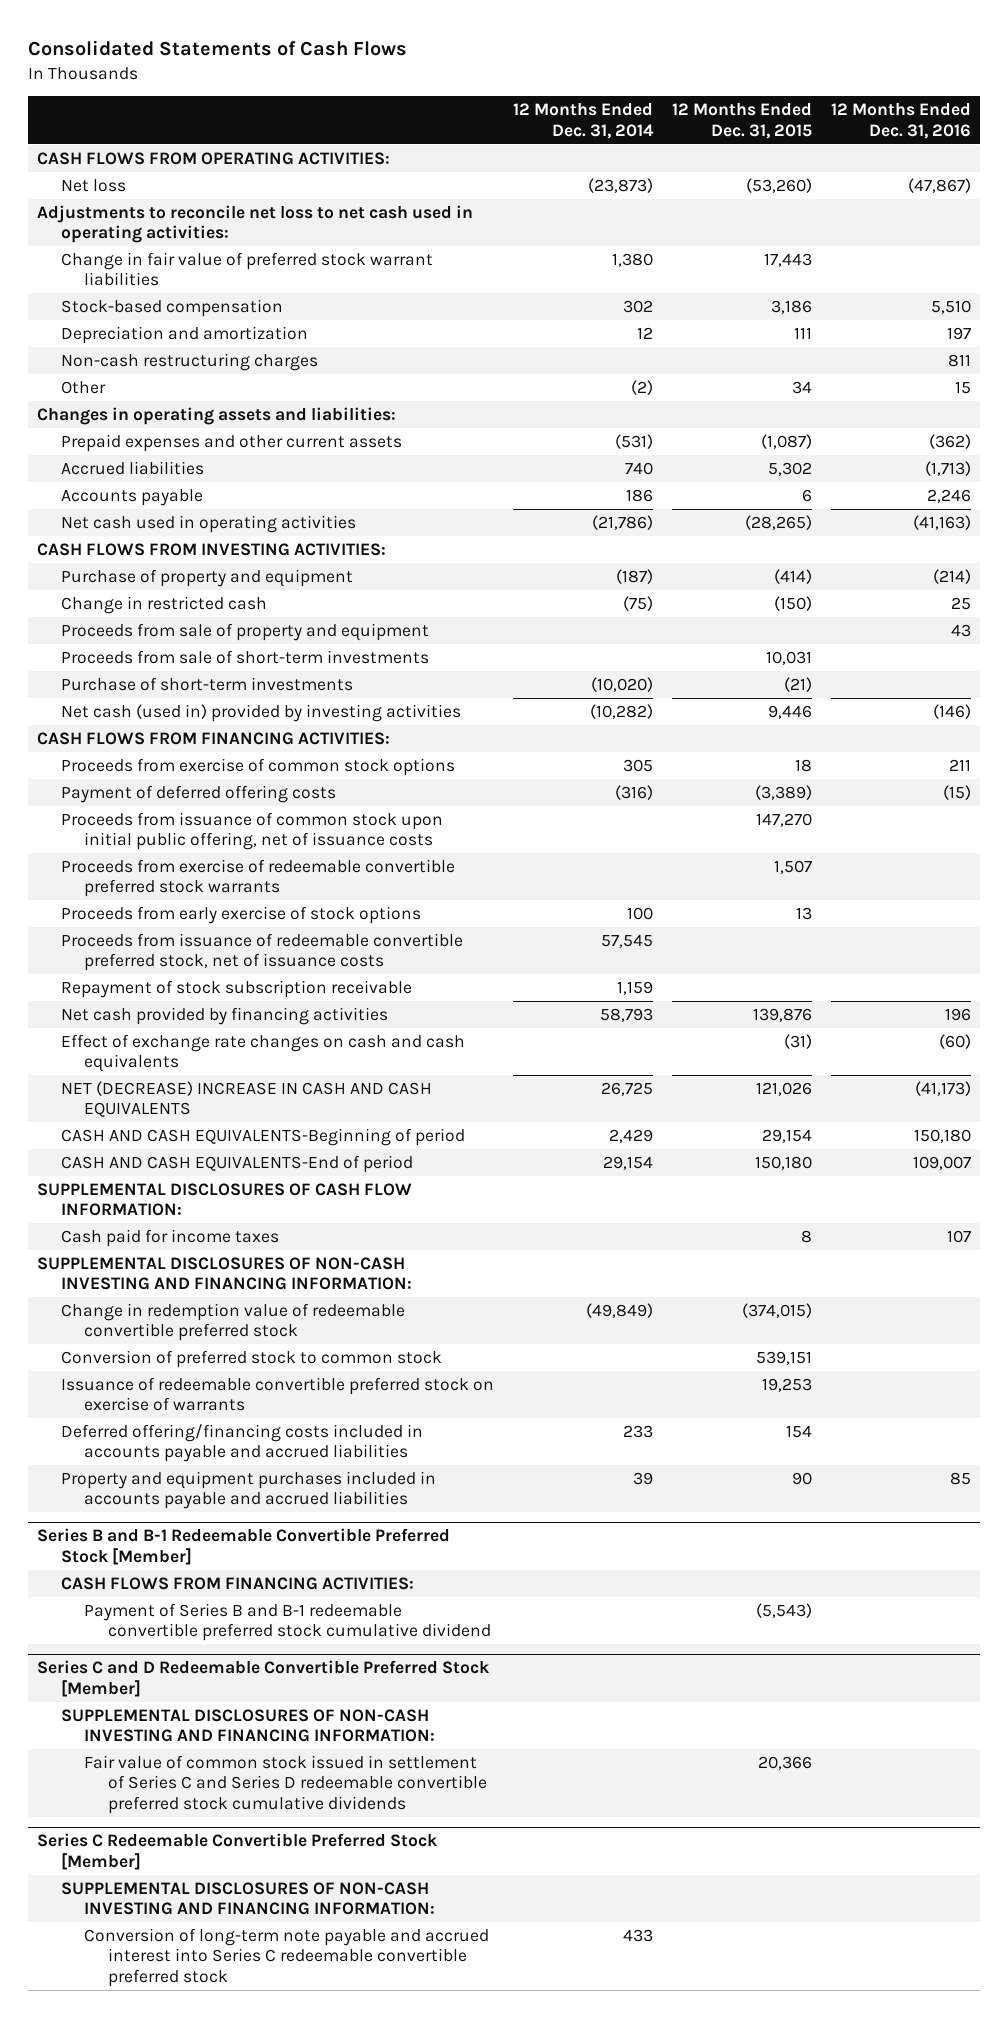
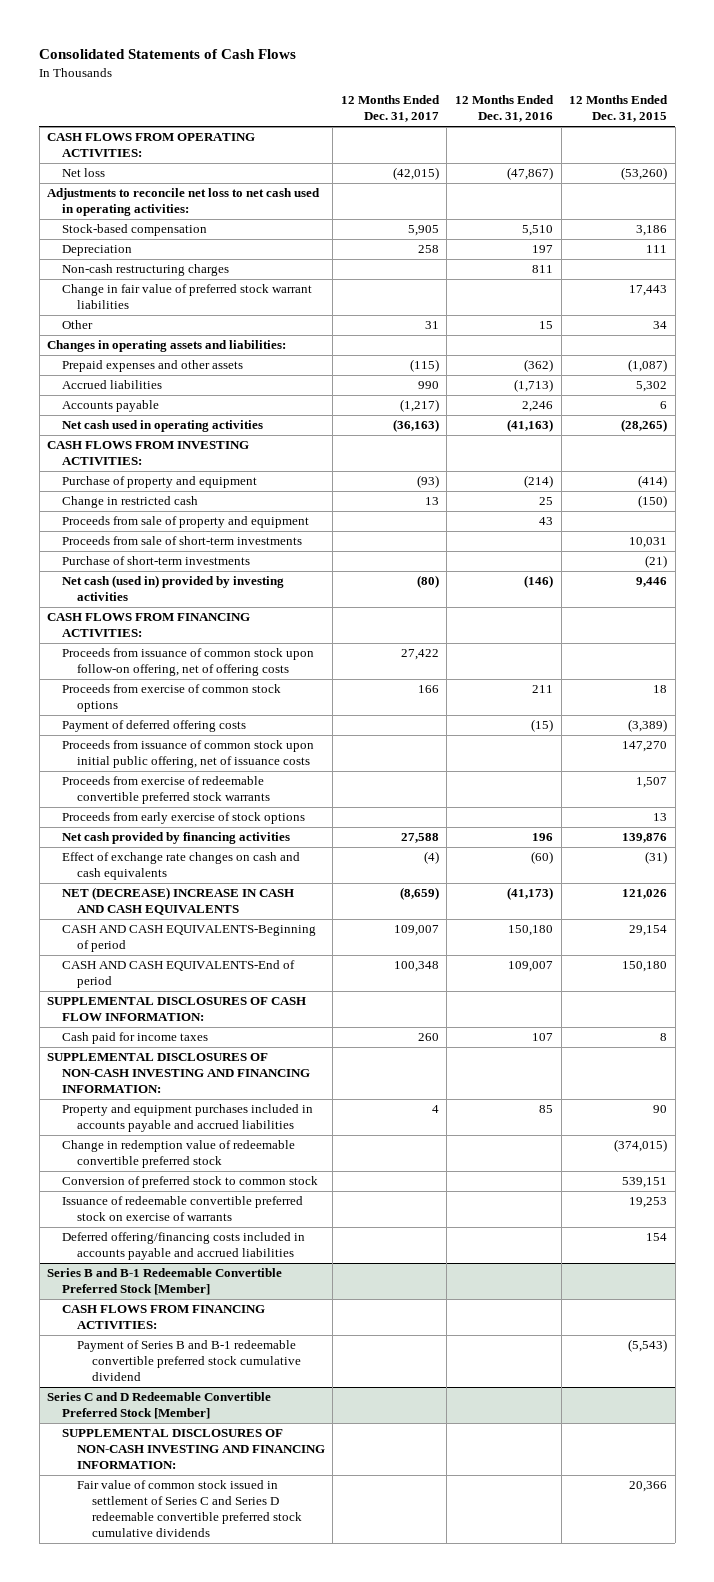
- | 12 Months Ended Dec. 31, 2014 | 12 Months Ended Dec. 31, 2015 | 12 Months Ended Dec. 31, 2016
+ | 12 Months Ended Dec. 31, 2017 | 12 Months Ended Dec. 31, 2016 | 12 Months Ended Dec. 31, 2015
- Depreciation and amortization | 12 | 111 | 197
+ Depreciation | 258 | 197 | 111
moved down: Change in fair value of preferred stock warrant liabilities | | | 17,443
- Prepaid expenses and other current assets | (531) | (1,087) | (362)
+ Prepaid expenses and other assets | (115) | (362) | (1,087)
+ Proceeds from issuance of common stock upon follow-on offering, net of offering costs | 27,422 | |
- Proceeds from issuance of redeemable convertible preferred stock, net of issuance costs | 57,545 | |
- Repayment of stock subscription receivable | 1,159 | |
moved up: Property and equipment purchases included in accounts payable and accrued liabilities | 4 | 85 | 90
- Series C Redeemable Convertible Preferred Stock [Member]
- SUPPLEMENTAL DISCLOSURES OF NON-CASH INVESTING AND FINANCING INFORMATION:
- Conversion of long-term note payable and accrued interest into Series C redeemable convertible preferred stock | 433 | |

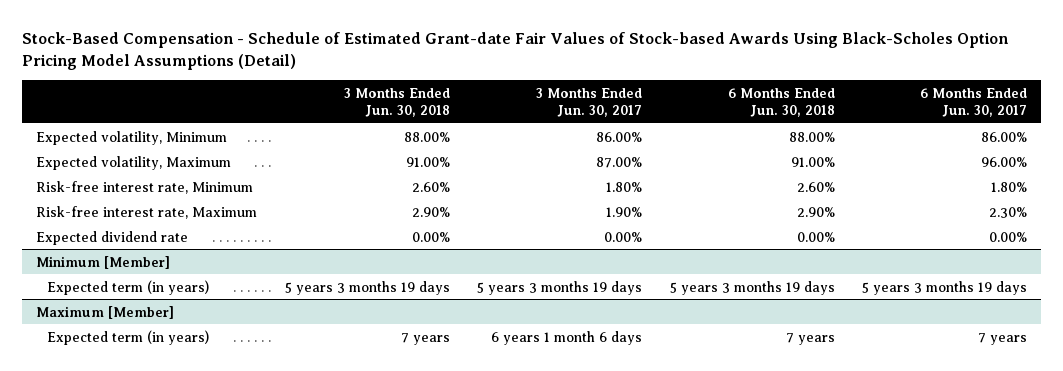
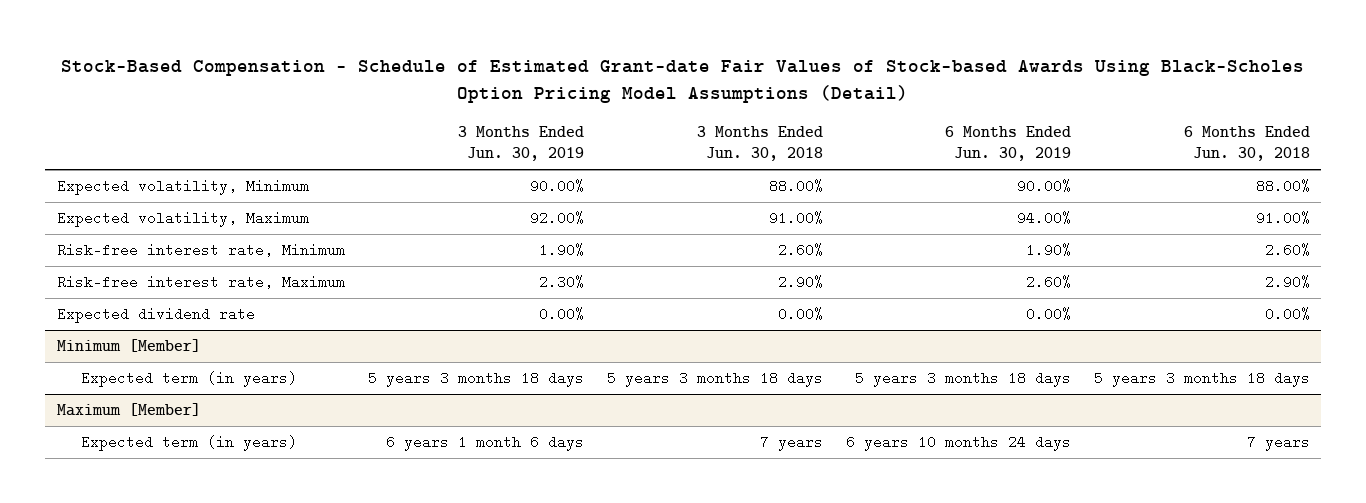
- | 3 Months Ended Jun. 30, 2018 | 3 Months Ended Jun. 30, 2017 | 6 Months Ended Jun. 30, 2018 | 6 Months Ended Jun. 30, 2017
+ | 3 Months Ended Jun. 30, 2019 | 3 Months Ended Jun. 30, 2018 | 6 Months Ended Jun. 30, 2019 | 6 Months Ended Jun. 30, 2018
@ Minimum [Member]
- Expected term (in years) | 5 years 3 months 19 days | 5 years 3 months 19 days | 5 years 3 months 19 days | 5 years 3 months 19 days
+ Expected term (in years) | 5 years 3 months 18 days | 5 years 3 months 18 days | 5 years 3 months 18 days | 5 years 3 months 18 days

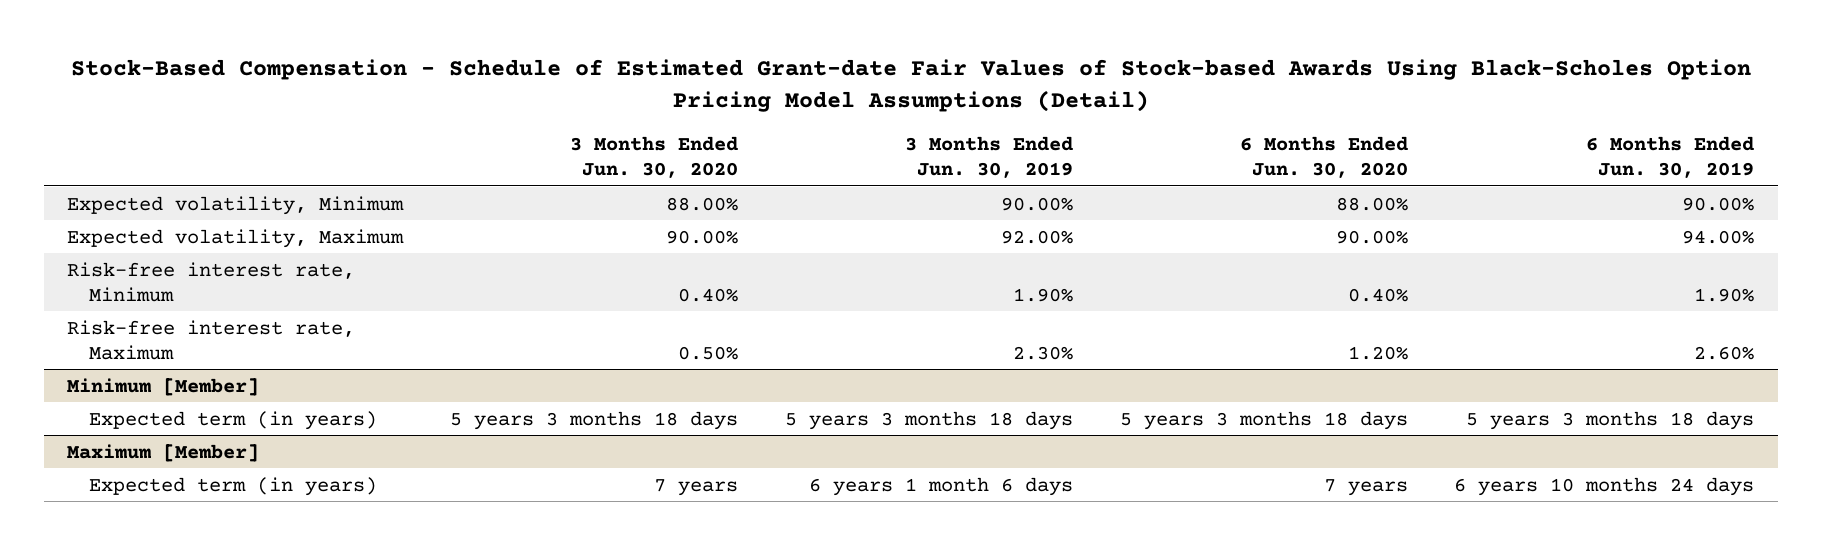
- | 3 Months Ended Jun. 30, 2019 | 3 Months Ended Jun. 30, 2018 | 6 Months Ended Jun. 30, 2019 | 6 Months Ended Jun. 30, 2018
+ | 3 Months Ended Jun. 30, 2020 | 3 Months Ended Jun. 30, 2019 | 6 Months Ended Jun. 30, 2020 | 6 Months Ended Jun. 30, 2019
- Expected dividend rate | 0.00% | 0.00% | 0.00% | 0.00%

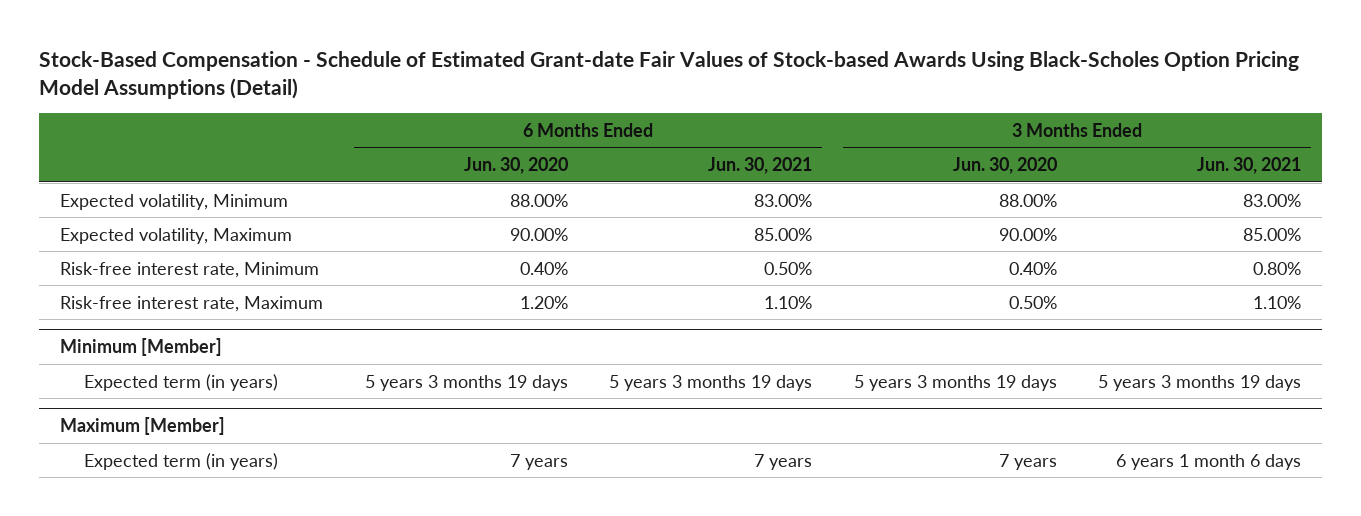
- | 3 Months Ended Jun. 30, 2020 | 3 Months Ended Jun. 30, 2019 | 6 Months Ended Jun. 30, 2020 | 6 Months Ended Jun. 30, 2019
+ | 6 Months Ended Jun. 30, 2020 | 6 Months Ended Jun. 30, 2021 | 3 Months Ended Jun. 30, 2020 | 3 Months Ended Jun. 30, 2021
@ Minimum [Member]
- Expected term (in years) | 5 years 3 months 18 days | 5 years 3 months 18 days | 5 years 3 months 18 days | 5 years 3 months 18 days
+ Expected term (in years) | 5 years 3 months 19 days | 5 years 3 months 19 days | 5 years 3 months 19 days | 5 years 3 months 19 days

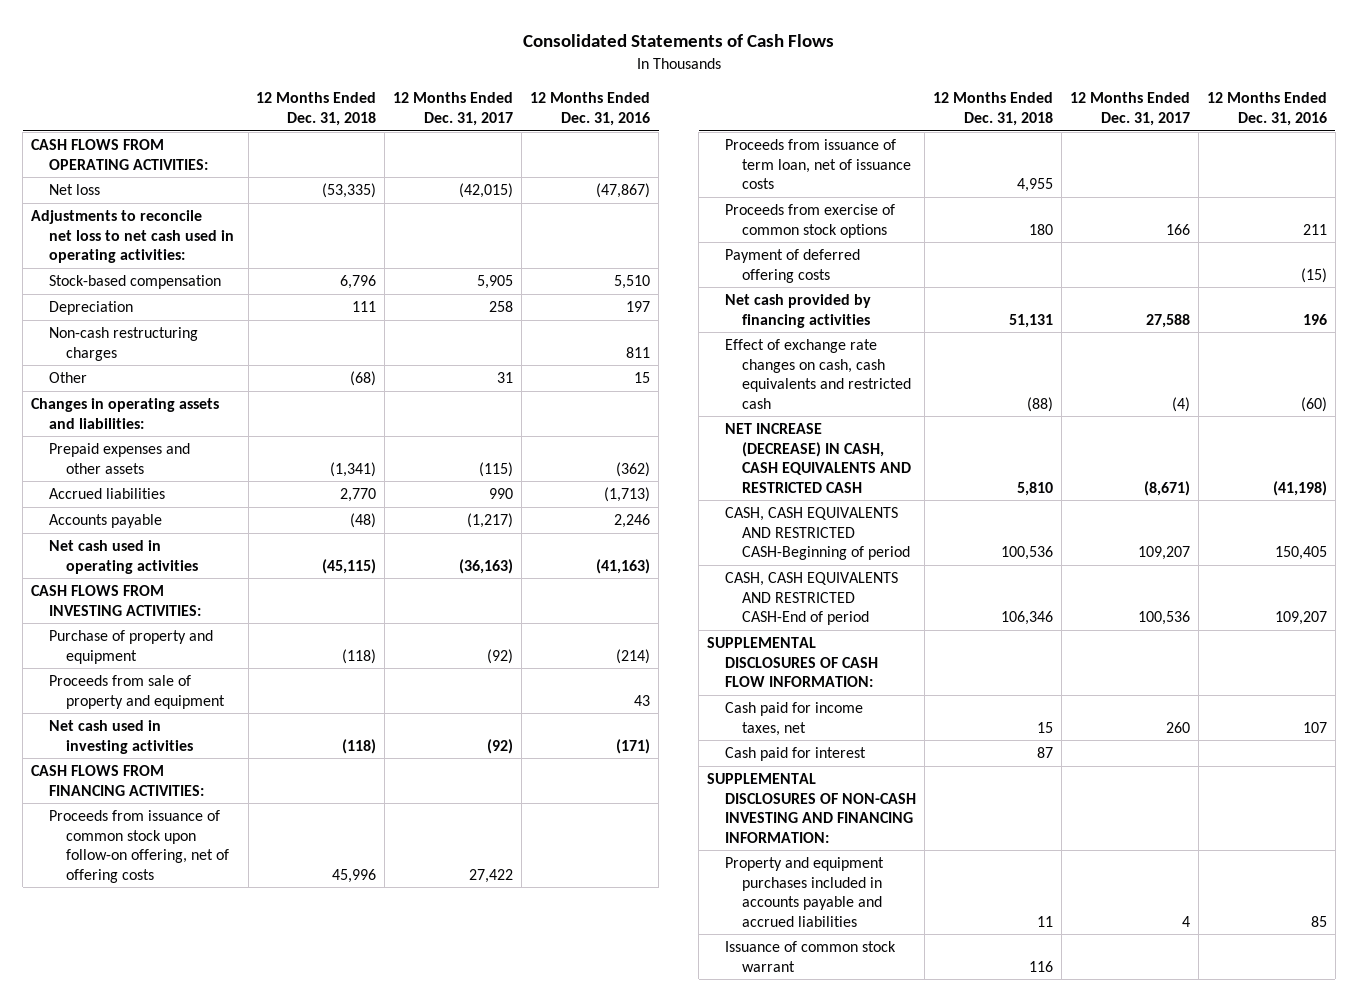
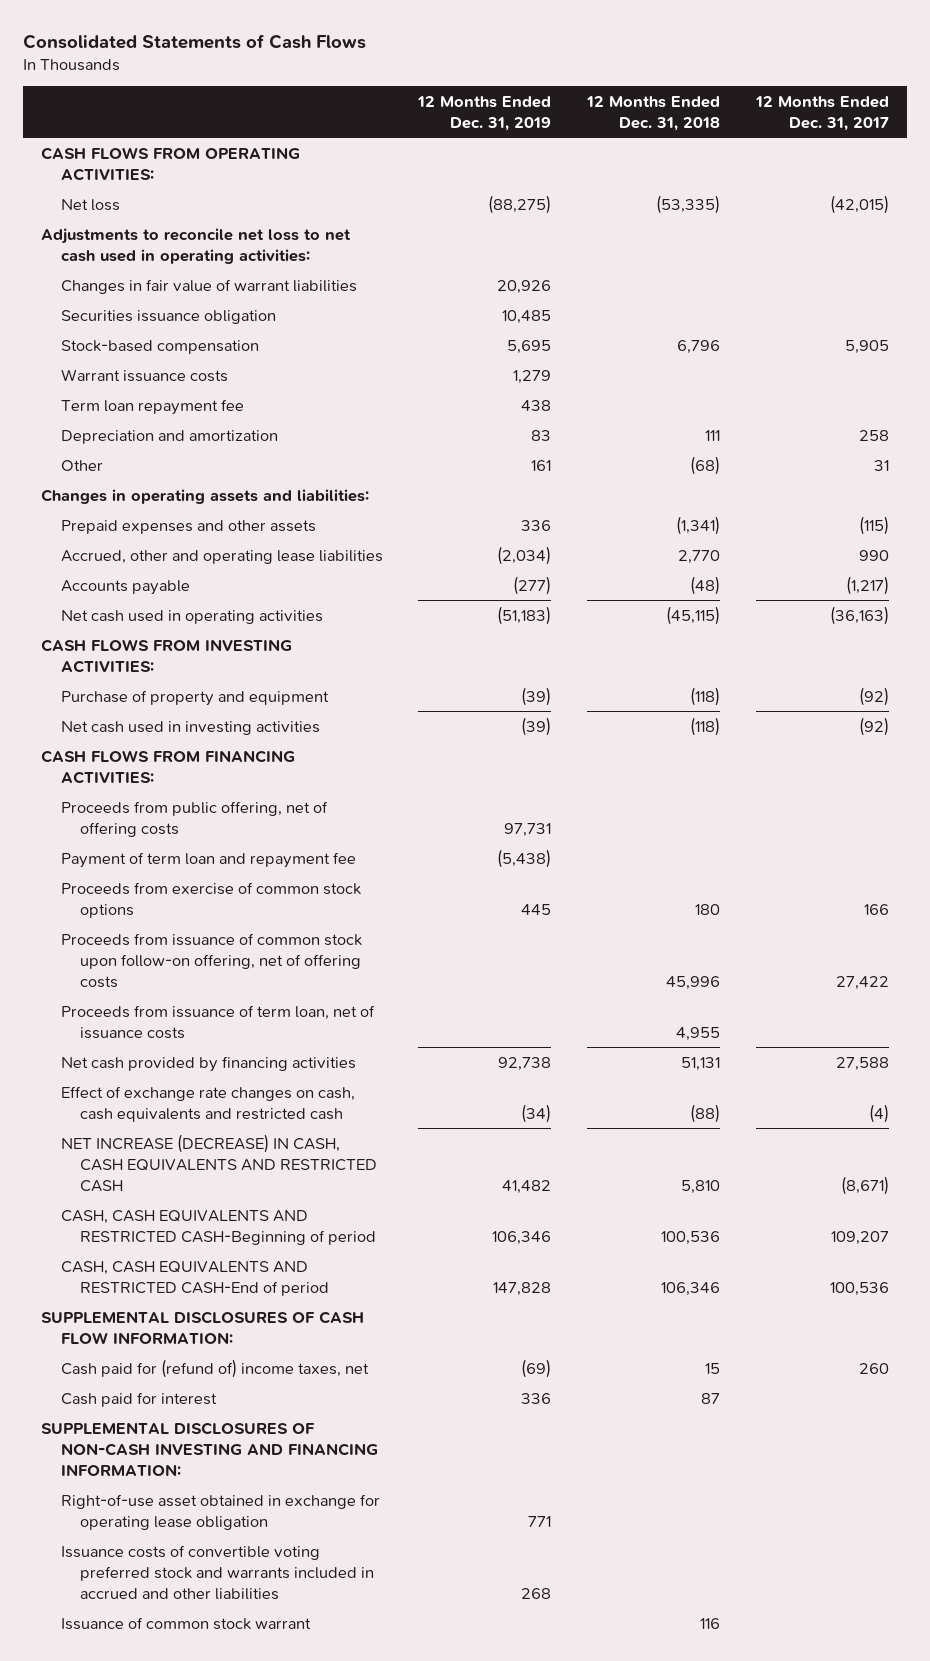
- | 12 Months Ended Dec. 31, 2018 | 12 Months Ended Dec. 31, 2017 | 12 Months Ended Dec. 31, 2016
+ | 12 Months Ended Dec. 31, 2019 | 12 Months Ended Dec. 31, 2018 | 12 Months Ended Dec. 31, 2017
+ Changes in fair value of warrant liabilities | 20,926 | |
+ Securities issuance obligation | 10,485 | |
- Depreciation | 111 | 258 | 197
- Non-cash restructuring charges | | | 811
+ Warrant issuance costs | 1,279 | |
+ Term loan repayment fee | 438 | |
+ Depreciation and amortization | 83 | 111 | 258
- Accrued liabilities | 2,770 | 990 | (1,713)
+ Accrued, other and operating lease liabilities | (2,034) | 2,770 | 990
- Proceeds from sale of property and equipment | | | 43
+ Proceeds from public offering, net of offering costs | 97,731 | |
+ Payment of term loan and repayment fee | (5,438) | |
moved up: Proceeds from exercise of common stock options | 445 | 180 | 166
- Payment of deferred offering costs | | | (15)
- Cash paid for income taxes, net | 15 | 260 | 107
+ Cash paid for (refund of) income taxes, net | (69) | 15 | 260
- Property and equipment purchases included in accounts payable and accrued liabilities | 11 | 4 | 85
+ Right-of-use asset obtained in exchange for operating lease obligation | 771 | |
+ Issuance costs of convertible voting preferred stock and warrants included in accrued and other liabilities | 268 | |

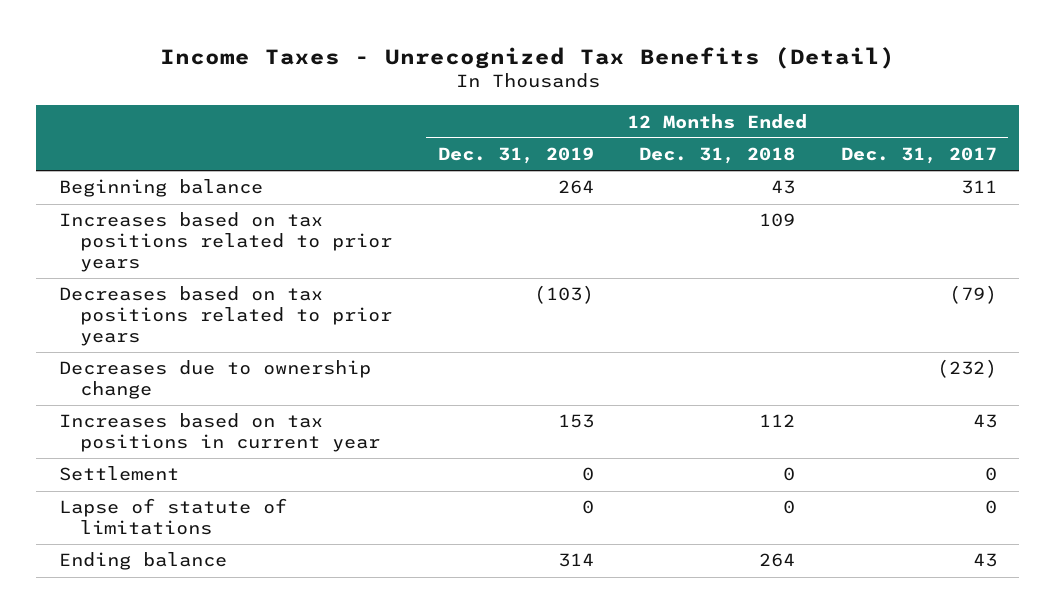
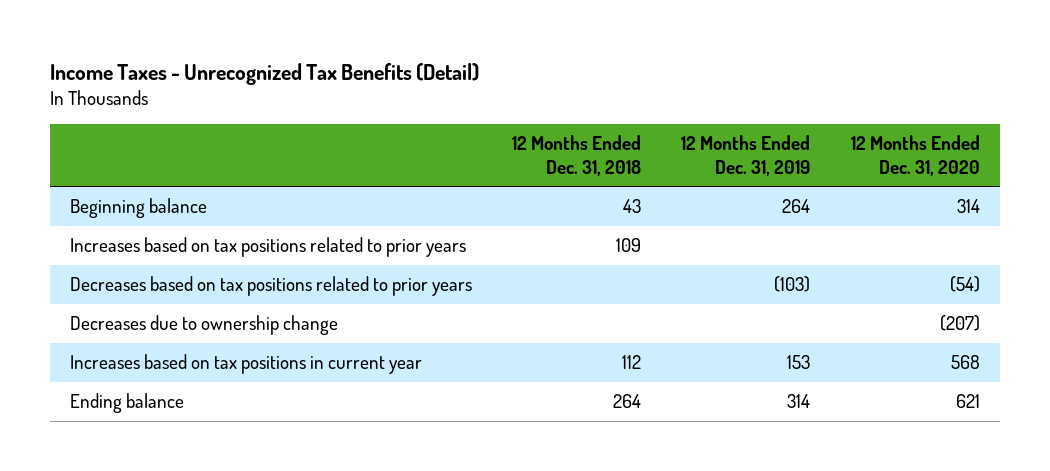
- | 12 Months Ended Dec. 31, 2019 | 12 Months Ended Dec. 31, 2018 | 12 Months Ended Dec. 31, 2017
+ | 12 Months Ended Dec. 31, 2018 | 12 Months Ended Dec. 31, 2019 | 12 Months Ended Dec. 31, 2020
- Settlement | 0 | 0 | 0
- Lapse of statute of limitations | 0 | 0 | 0

